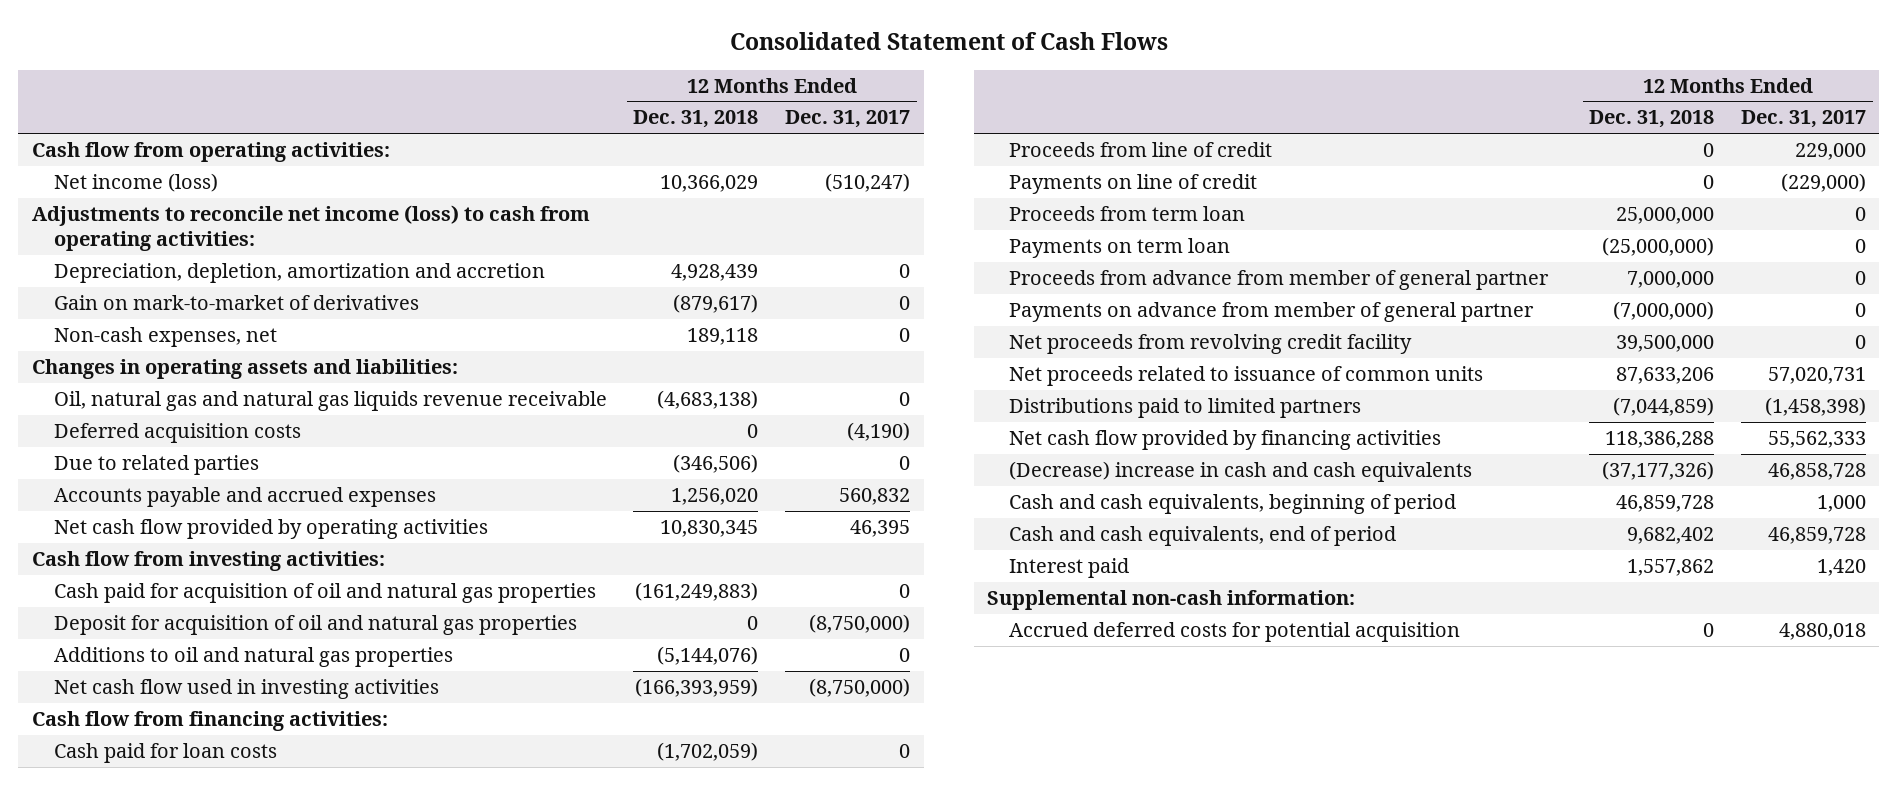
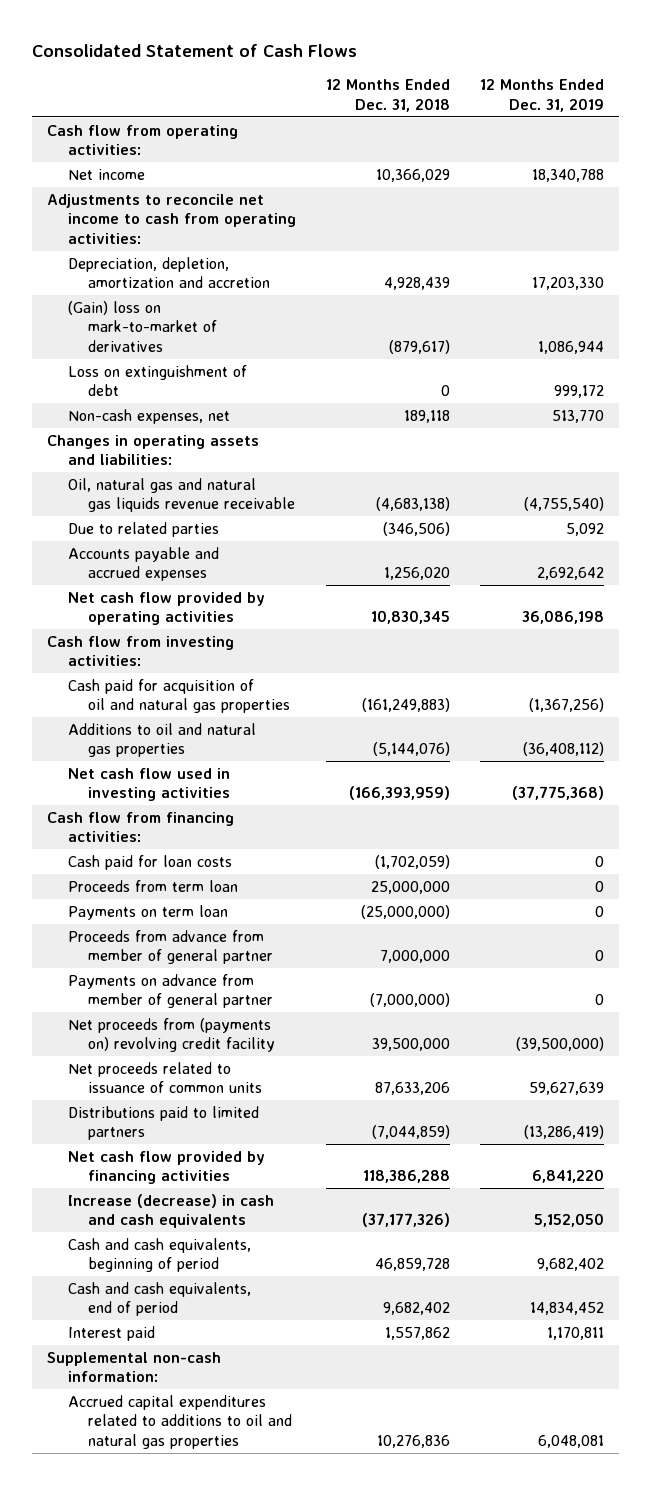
- | 12 Months Ended Dec. 31, 2018 | 12 Months Ended Dec. 31, 2017
+ | 12 Months Ended Dec. 31, 2018 | 12 Months Ended Dec. 31, 2019
- Net income (loss) | 10,366,029 | (510,247)
- Adjustments to reconcile net income (loss) to cash from operating activities:
+ Net income | 10,366,029 | 18,340,788
+ Adjustments to reconcile net income to cash from operating activities:
- Gain on mark-to-market of derivatives | (879,617) | 0
+ (Gain) loss on mark-to-market of derivatives | (879,617) | 1,086,944
+ Loss on extinguishment of debt | 0 | 999,172
- Deferred acquisition costs | 0 | (4,190)
- Deposit for acquisition of oil and natural gas properties | 0 | (8,750,000)
- Proceeds from line of credit | 0 | 229,000
- Payments on line of credit | 0 | (229,000)
- Net proceeds from revolving credit facility | 39,500,000 | 0
+ Net proceeds from (payments on) revolving credit facility | 39,500,000 | (39,500,000)
- (Decrease) increase in cash and cash equivalents | (37,177,326) | 46,858,728
+ Increase (decrease) in cash and cash equivalents | (37,177,326) | 5,152,050
- Accrued deferred costs for potential acquisition | 0 | 4,880,018
+ Accrued capital expenditures related to additions to oil and natural gas properties | 10,276,836 | 6,048,081

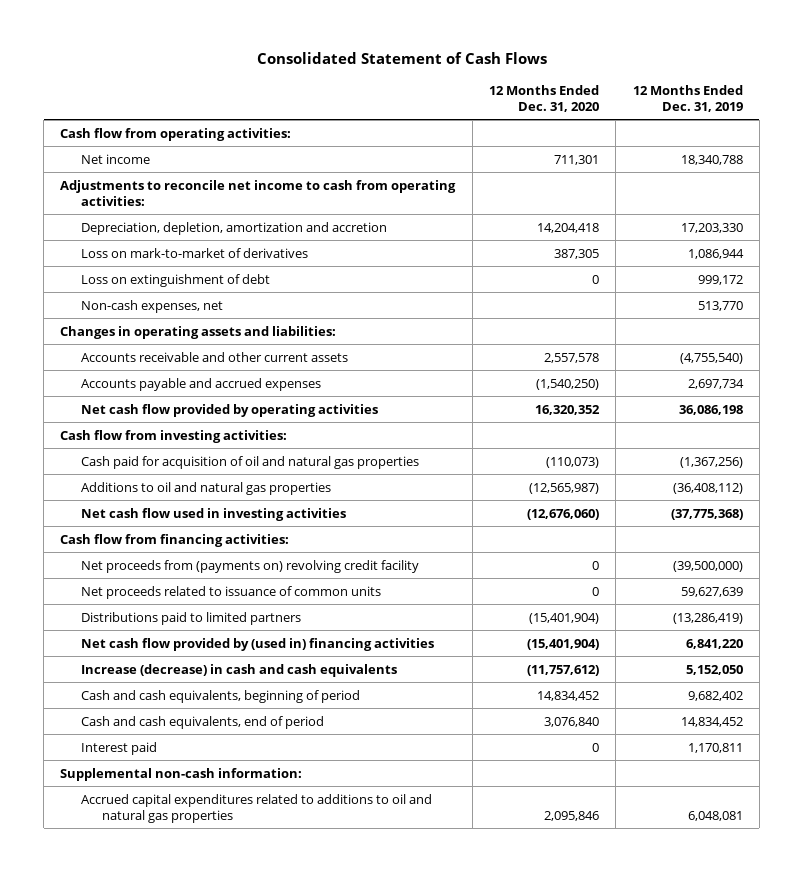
- | 12 Months Ended Dec. 31, 2018 | 12 Months Ended Dec. 31, 2019
+ | 12 Months Ended Dec. 31, 2020 | 12 Months Ended Dec. 31, 2019
- (Gain) loss on mark-to-market of derivatives | (879,617) | 1,086,944
+ Loss on mark-to-market of derivatives | 387,305 | 1,086,944
- Oil, natural gas and natural gas liquids revenue receivable | (4,683,138) | (4,755,540)
- Due to related parties | (346,506) | 5,092
- Accounts payable and accrued expenses | 1,256,020 | 2,692,642
+ Accounts receivable and other current assets | 2,557,578 | (4,755,540)
+ Accounts payable and accrued expenses | (1,540,250) | 2,697,734
- Cash paid for loan costs | (1,702,059) | 0
- Proceeds from term loan | 25,000,000 | 0
- Payments on term loan | (25,000,000) | 0
- Proceeds from advance from member of general partner | 7,000,000 | 0
- Payments on advance from member of general partner | (7,000,000) | 0
- Net cash flow provided by financing activities | 118,386,288 | 6,841,220
+ Net cash flow provided by (used in) financing activities | (15,401,904) | 6,841,220

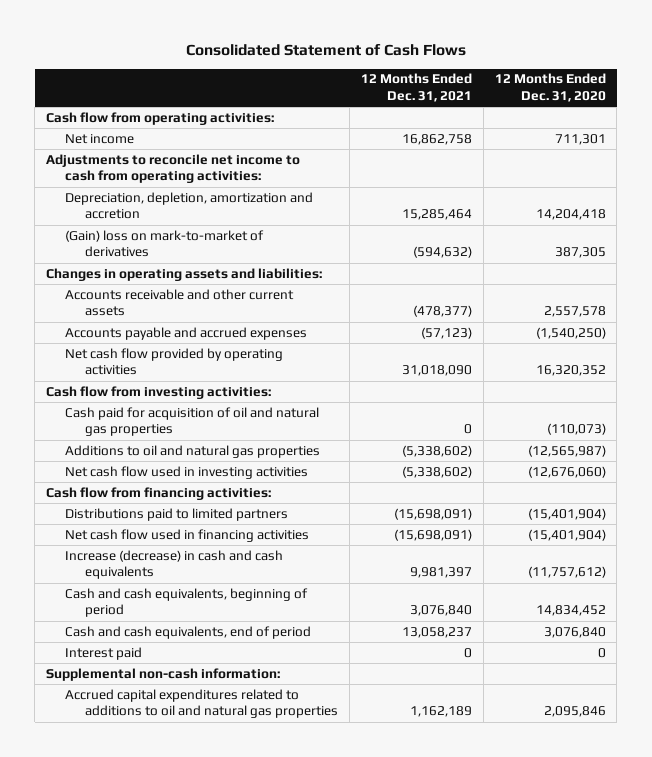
- | 12 Months Ended Dec. 31, 2020 | 12 Months Ended Dec. 31, 2019
+ | 12 Months Ended Dec. 31, 2021 | 12 Months Ended Dec. 31, 2020
- Loss on mark-to-market of derivatives | 387,305 | 1,086,944
- Loss on extinguishment of debt | 0 | 999,172
- Non-cash expenses, net | | 513,770
+ (Gain) loss on mark-to-market of derivatives | (594,632) | 387,305
- Net proceeds from (payments on) revolving credit facility | 0 | (39,500,000)
- Net proceeds related to issuance of common units | 0 | 59,627,639
- Net cash flow provided by (used in) financing activities | (15,401,904) | 6,841,220
+ Net cash flow used in financing activities | (15,698,091) | (15,401,904)

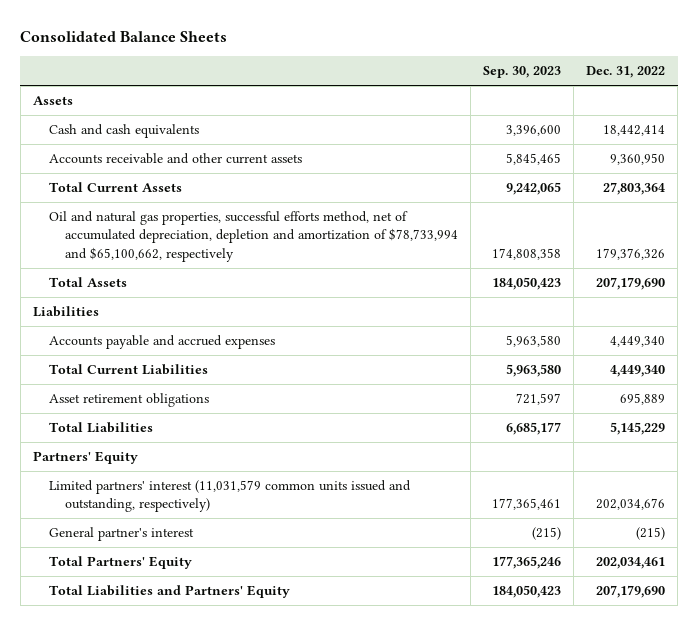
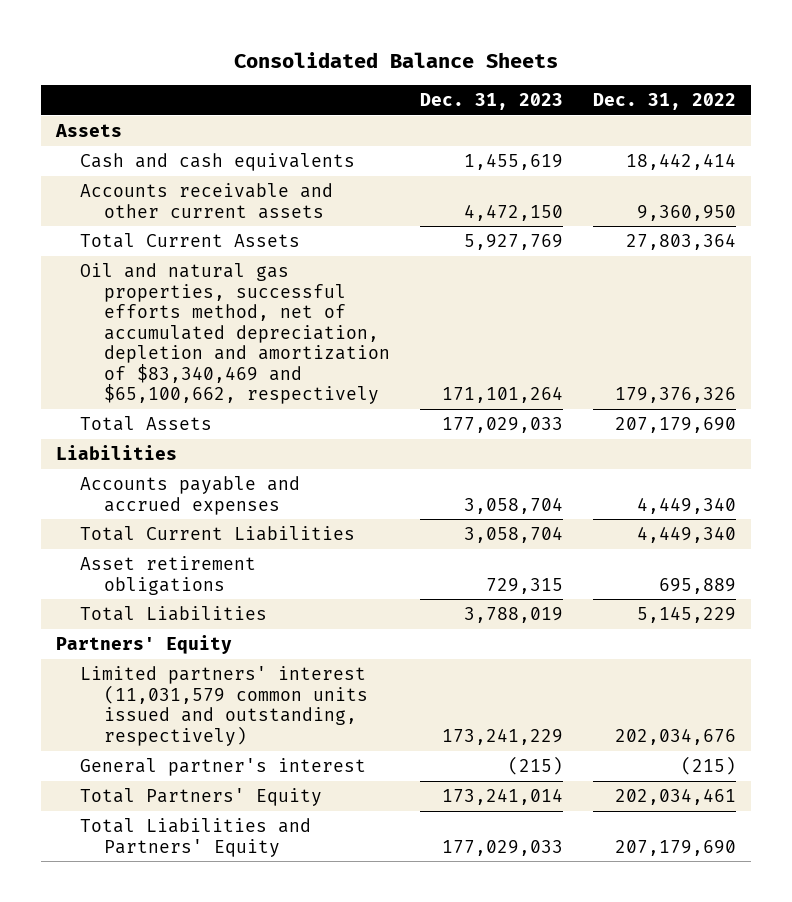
- | Sep. 30, 2023 | Dec. 31, 2022
+ | Dec. 31, 2023 | Dec. 31, 2022
- Oil and natural gas properties, successful efforts method, net of accumulated depreciation, depletion and amortization of $78,733,994 and $65,100,662, respectively | 174,808,358 | 179,376,326
+ Oil and natural gas properties, successful efforts method, net of accumulated depreciation, depletion and amortization of $83,340,469 and $65,100,662, respectively | 171,101,264 | 179,376,326

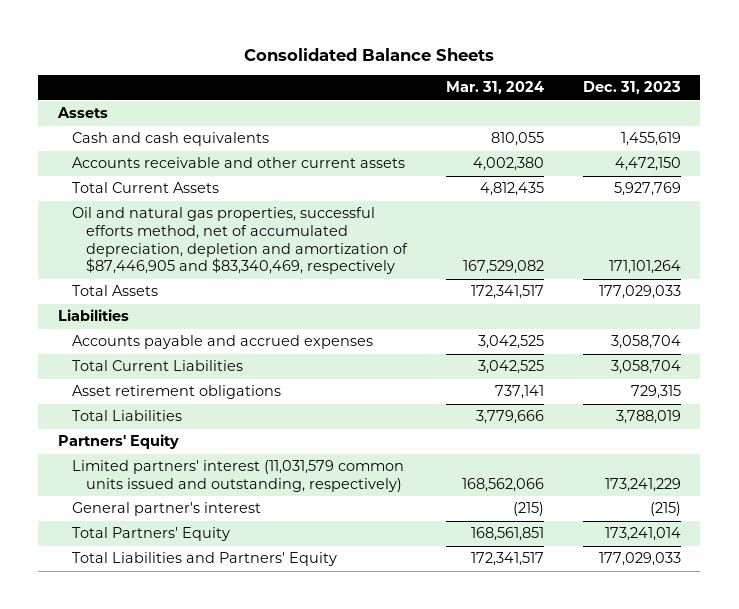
- | Dec. 31, 2023 | Dec. 31, 2022
+ | Mar. 31, 2024 | Dec. 31, 2023
- Oil and natural gas properties, successful efforts method, net of accumulated depreciation, depletion and amortization of $83,340,469 and $65,100,662, respectively | 171,101,264 | 179,376,326
+ Oil and natural gas properties, successful efforts method, net of accumulated depreciation, depletion and amortization of $87,446,905 and $83,340,469, respectively | 167,529,082 | 171,101,264

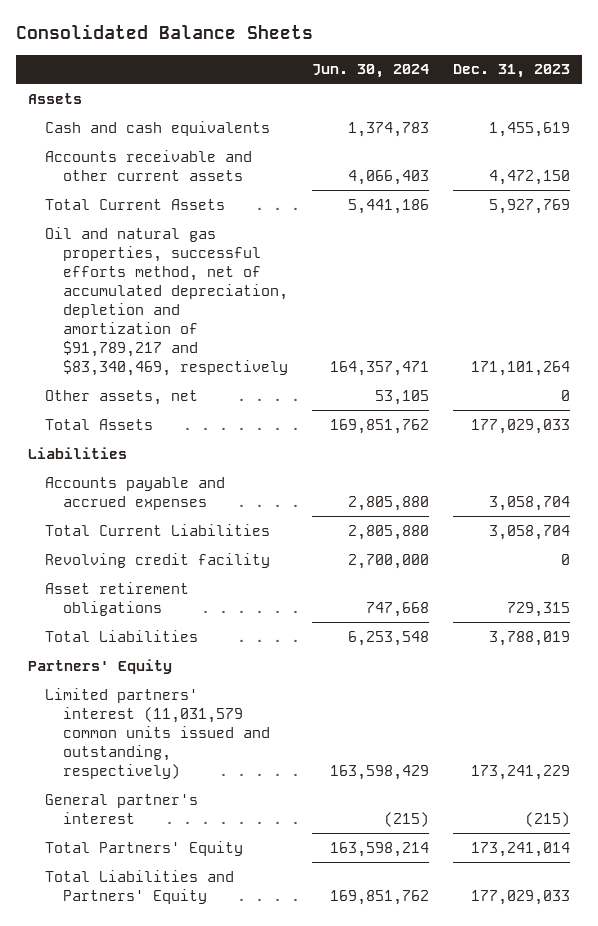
- | Mar. 31, 2024 | Dec. 31, 2023
+ | Jun. 30, 2024 | Dec. 31, 2023
- Oil and natural gas properties, successful efforts method, net of accumulated depreciation, depletion and amortization of $87,446,905 and $83,340,469, respectively | 167,529,082 | 171,101,264
+ Oil and natural gas properties, successful efforts method, net of accumulated depreciation, depletion and amortization of $91,789,217 and $83,340,469, respectively | 164,357,471 | 171,101,264
+ Other assets, net | 53,105 | 0
+ Revolving credit facility | 2,700,000 | 0

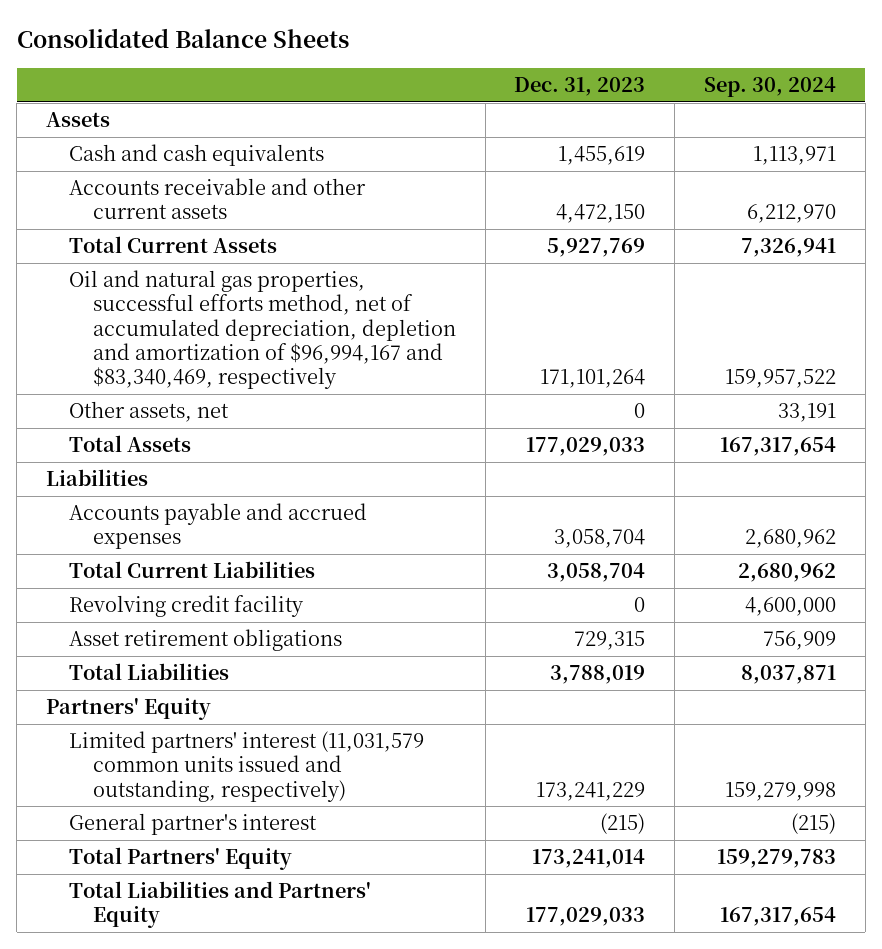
- | Jun. 30, 2024 | Dec. 31, 2023
+ | Dec. 31, 2023 | Sep. 30, 2024
- Oil and natural gas properties, successful efforts method, net of accumulated depreciation, depletion and amortization of $91,789,217 and $83,340,469, respectively | 164,357,471 | 171,101,264
+ Oil and natural gas properties, successful efforts method, net of accumulated depreciation, depletion and amortization of $96,994,167 and $83,340,469, respectively | 171,101,264 | 159,957,522

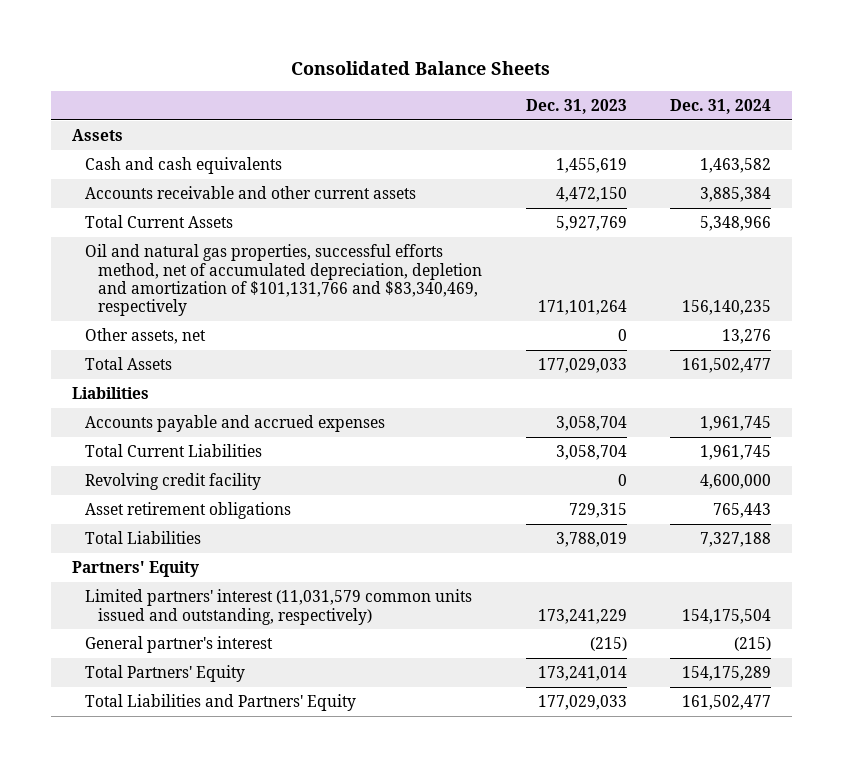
- | Dec. 31, 2023 | Sep. 30, 2024
+ | Dec. 31, 2023 | Dec. 31, 2024
- Oil and natural gas properties, successful efforts method, net of accumulated depreciation, depletion and amortization of $96,994,167 and $83,340,469, respectively | 171,101,264 | 159,957,522
+ Oil and natural gas properties, successful efforts method, net of accumulated depreciation, depletion and amortization of $101,131,766 and $83,340,469, respectively | 171,101,264 | 156,140,235

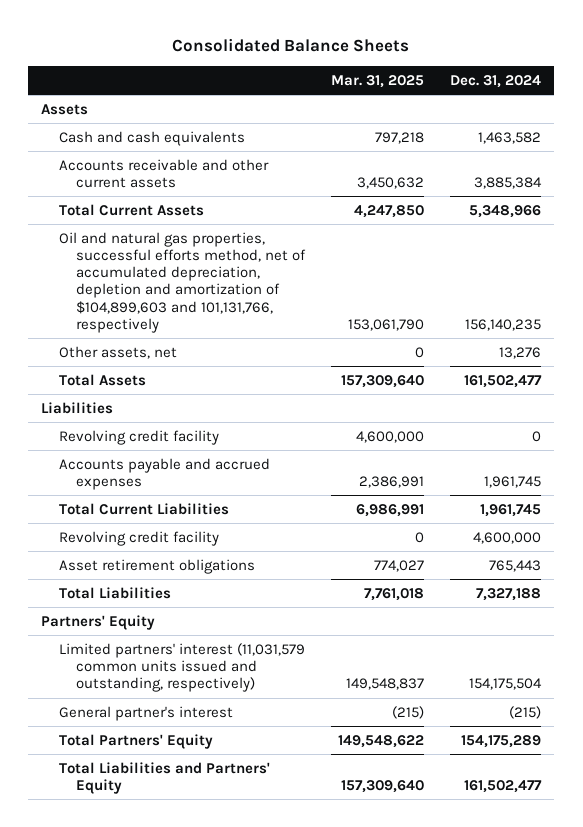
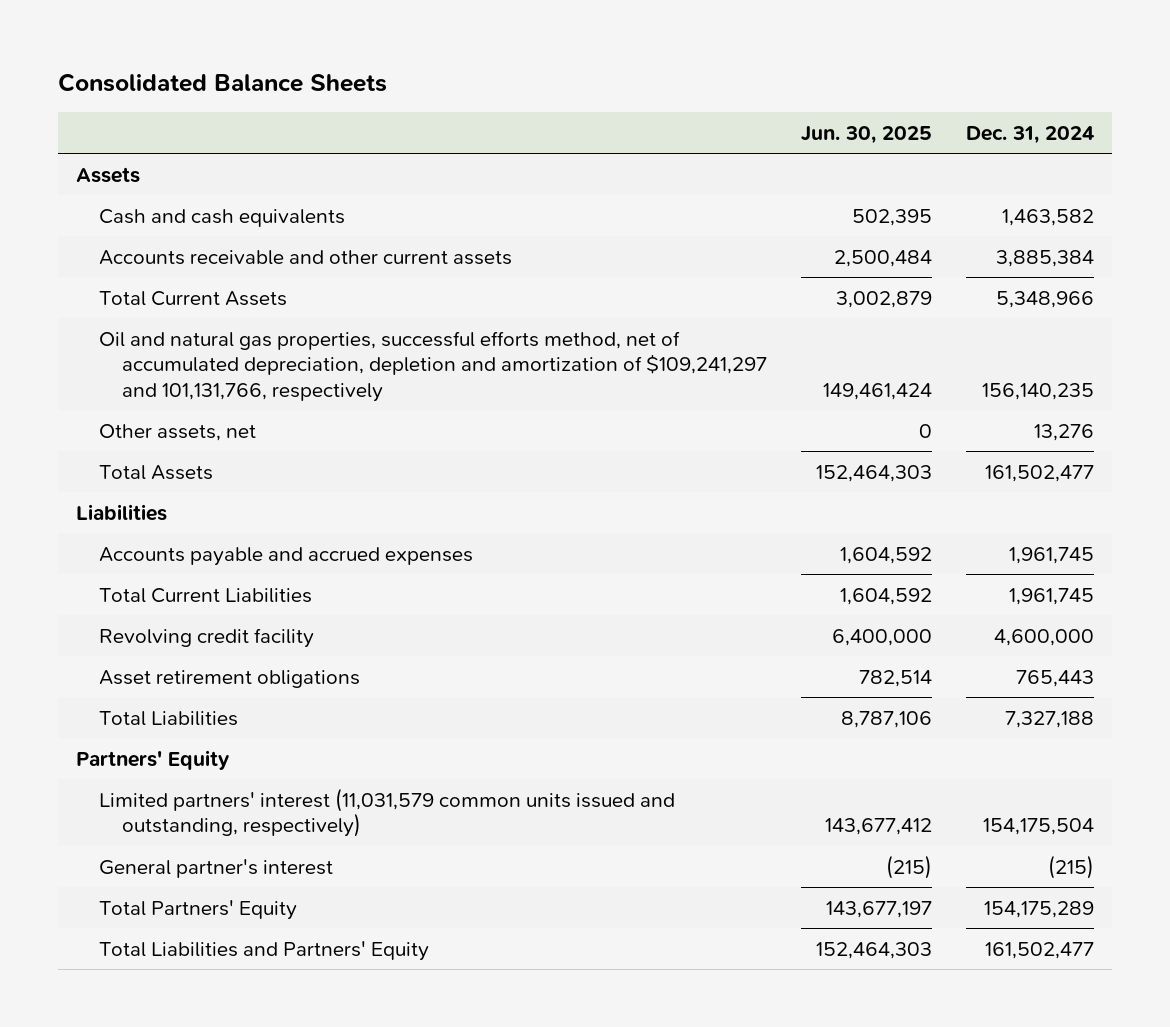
- | Mar. 31, 2025 | Dec. 31, 2024
+ | Jun. 30, 2025 | Dec. 31, 2024
- Oil and natural gas properties, successful efforts method, net of accumulated depreciation, depletion and amortization of $104,899,603 and 101,131,766, respectively | 153,061,790 | 156,140,235
+ Oil and natural gas properties, successful efforts method, net of accumulated depreciation, depletion and amortization of $109,241,297 and 101,131,766, respectively | 149,461,424 | 156,140,235
- Revolving credit facility | 4,600,000 | 0

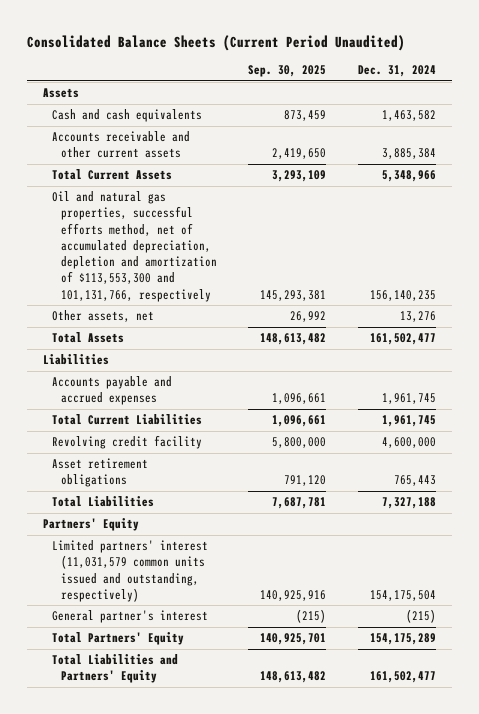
- Consolidated Balance Sheets
+ Consolidated Balance Sheets (Current Period Unaudited)
- | Jun. 30, 2025 | Dec. 31, 2024
+ | Sep. 30, 2025 | Dec. 31, 2024
- Oil and natural gas properties, successful efforts method, net of accumulated depreciation, depletion and amortization of $109,241,297 and 101,131,766, respectively | 149,461,424 | 156,140,235
+ Oil and natural gas properties, successful efforts method, net of accumulated depreciation, depletion and amortization of $113,553,300 and 101,131,766, respectively | 145,293,381 | 156,140,235

